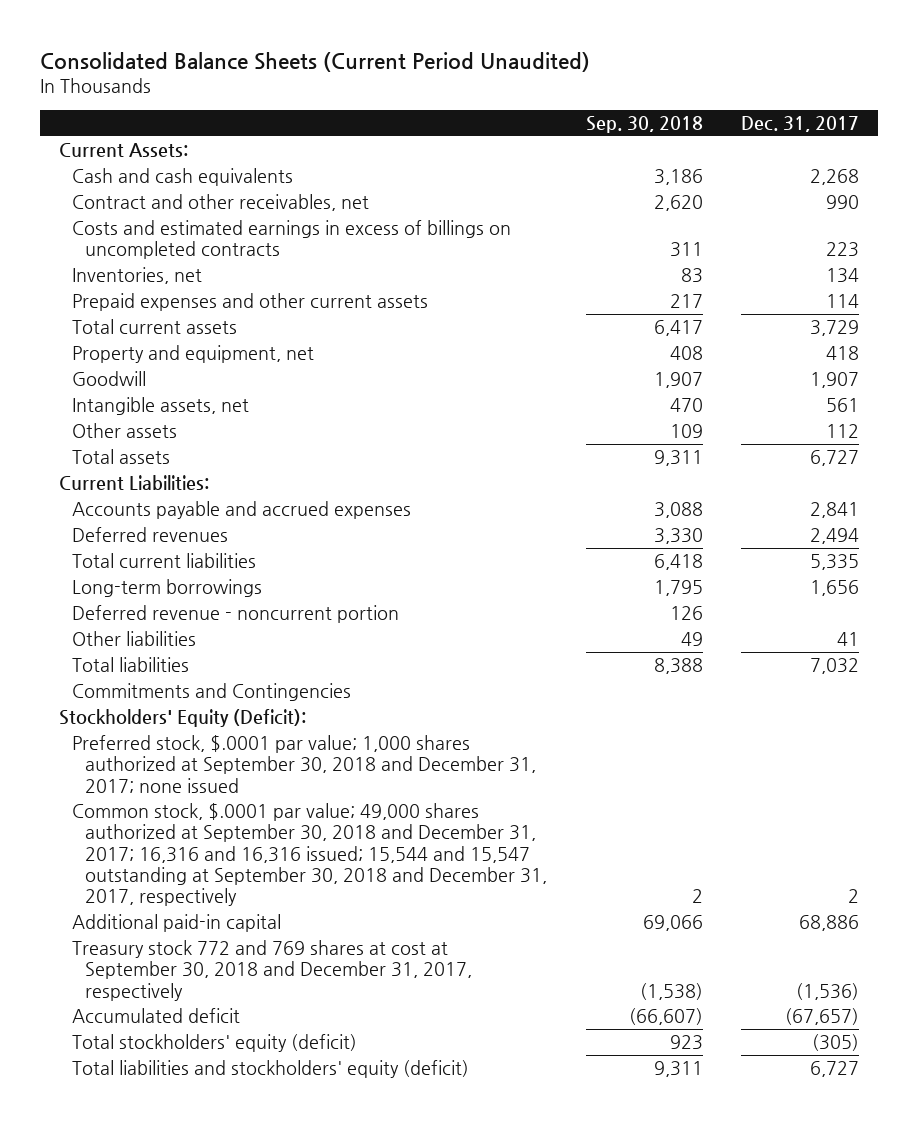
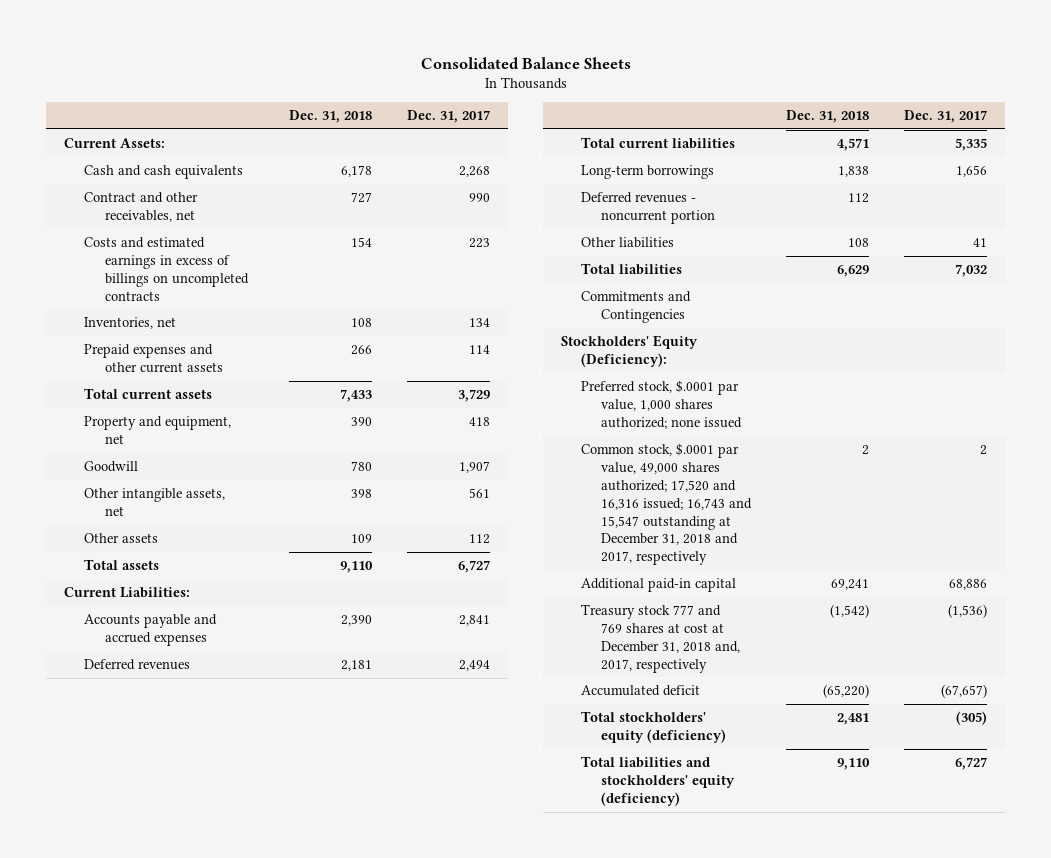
- Consolidated Balance Sheets (Current Period Unaudited)
+ Consolidated Balance Sheets
- | Sep. 30, 2018 | Dec. 31, 2017
+ | Dec. 31, 2018 | Dec. 31, 2017
- Intangible assets, net | 470 | 561
+ Other intangible assets, net | 398 | 561
- Deferred revenue - noncurrent portion | 126 |
+ Deferred revenues - noncurrent portion | 112 |
- Stockholders' Equity (Deficit):
- Preferred stock, $.0001 par value; 1,000 shares authorized at September 30, 2018 and December 31, 2017; none issued
- Common stock, $.0001 par value; 49,000 shares authorized at September 30, 2018 and December 31, 2017; 16,316 and 16,316 issued; 15,544 and 15,547 outstanding at September 30, 2018 and December 31, 2017, respectively | 2 | 2
+ Stockholders' Equity (Deficiency):
+ Preferred stock, $.0001 par value, 1,000 shares authorized; none issued
+ Common stock, $.0001 par value, 49,000 shares authorized; 17,520 and 16,316 issued; 16,743 and 15,547 outstanding at December 31, 2018 and 2017, respectively | 2 | 2
- Treasury stock 772 and 769 shares at cost at September 30, 2018 and December 31, 2017, respectively | (1,538) | (1,536)
+ Treasury stock 777 and 769 shares at cost at December 31, 2018 and, 2017, respectively | (1,542) | (1,536)
- Total stockholders' equity (deficit) | 923 | (305)
- Total liabilities and stockholders' equity (deficit) | 9,311 | 6,727
+ Total stockholders' equity (deficiency) | 2,481 | (305)
+ Total liabilities and stockholders' equity (deficiency) | 9,110 | 6,727

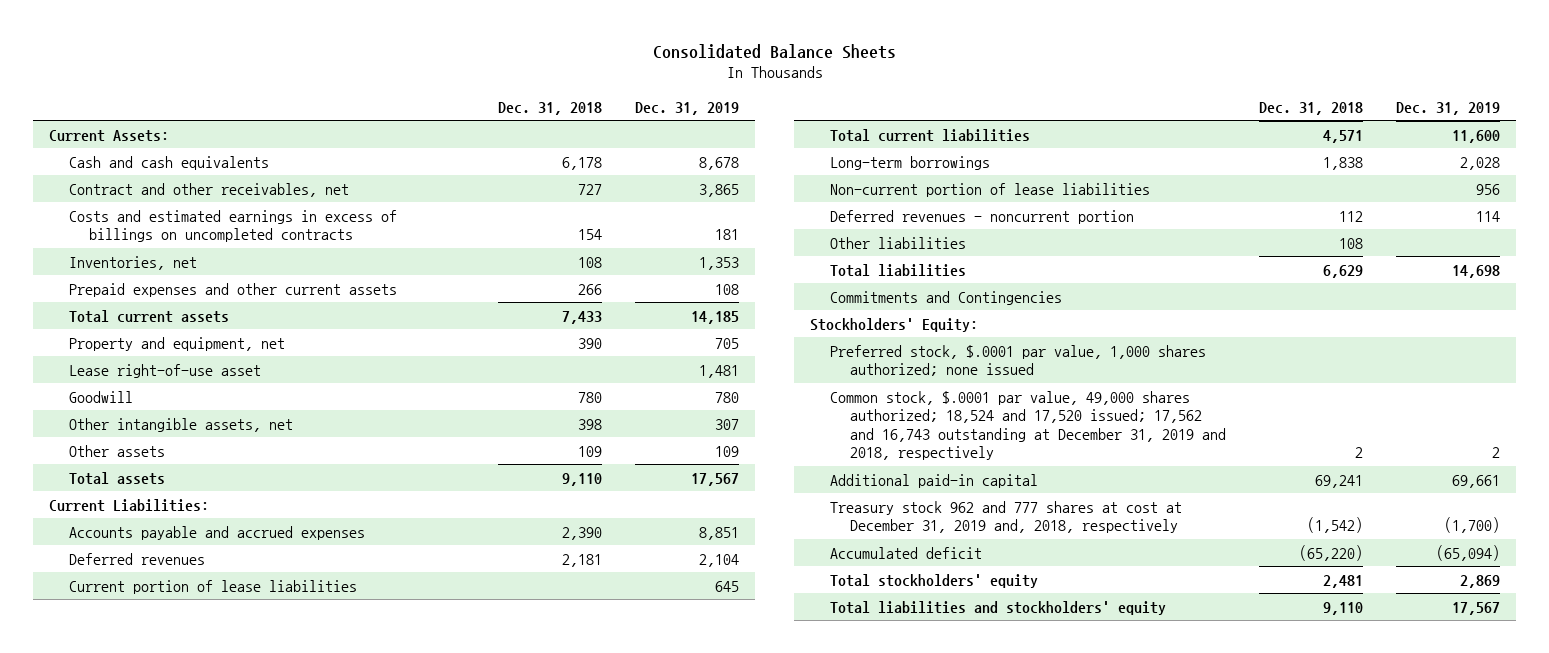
- | Dec. 31, 2018 | Dec. 31, 2017
+ | Dec. 31, 2018 | Dec. 31, 2019
+ Lease right-of-use asset | | 1,481
+ Current portion of lease liabilities | | 645
+ Non-current portion of lease liabilities | | 956
- Stockholders' Equity (Deficiency):
+ Stockholders' Equity:
- Common stock, $.0001 par value, 49,000 shares authorized; 17,520 and 16,316 issued; 16,743 and 15,547 outstanding at December 31, 2018 and 2017, respectively | 2 | 2
+ Common stock, $.0001 par value, 49,000 shares authorized; 18,524 and 17,520 issued; 17,562 and 16,743 outstanding at December 31, 2019 and 2018, respectively | 2 | 2
- Treasury stock 777 and 769 shares at cost at December 31, 2018 and, 2017, respectively | (1,542) | (1,536)
+ Treasury stock 962 and 777 shares at cost at December 31, 2019 and, 2018, respectively | (1,542) | (1,700)
- Total stockholders' equity (deficiency) | 2,481 | (305)
- Total liabilities and stockholders' equity (deficiency) | 9,110 | 6,727
+ Total stockholders' equity | 2,481 | 2,869
+ Total liabilities and stockholders' equity | 9,110 | 17,567

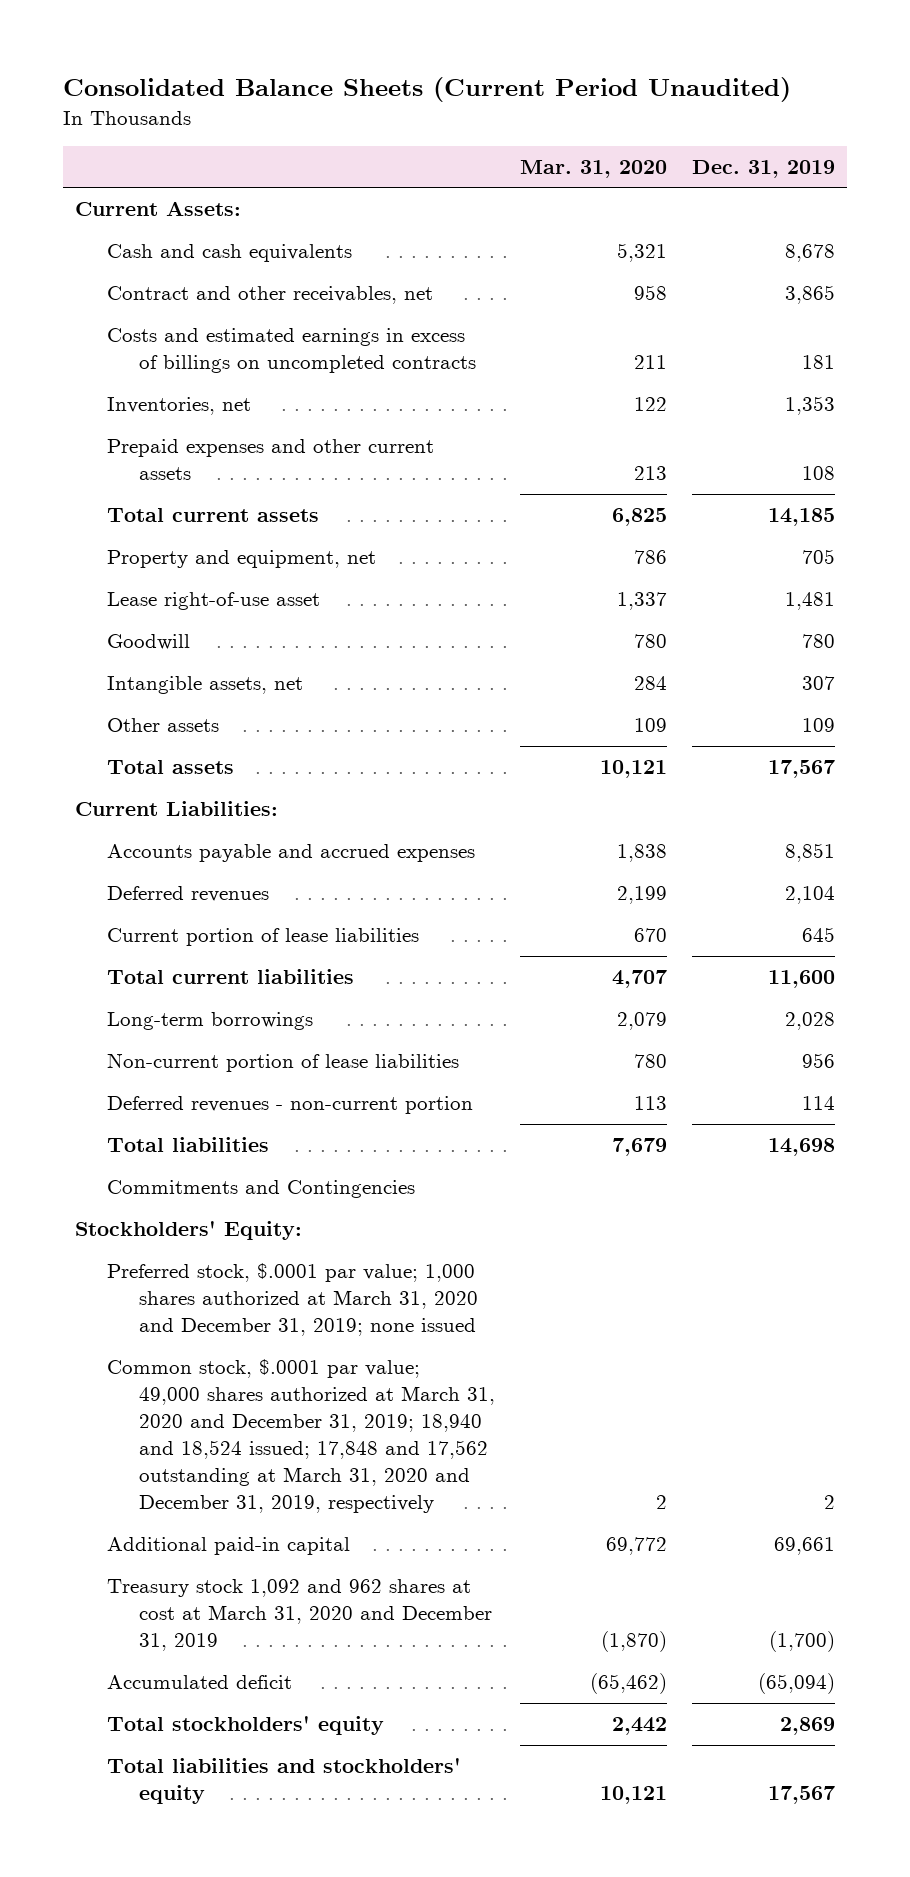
- Consolidated Balance Sheets
+ Consolidated Balance Sheets (Current Period Unaudited)
- | Dec. 31, 2018 | Dec. 31, 2019
+ | Mar. 31, 2020 | Dec. 31, 2019
- Other intangible assets, net | 398 | 307
+ Intangible assets, net | 284 | 307
- Deferred revenues - noncurrent portion | 112 | 114
- Other liabilities | 108 |
+ Deferred revenues - non-current portion | 113 | 114
- Preferred stock, $.0001 par value, 1,000 shares authorized; none issued
- Common stock, $.0001 par value, 49,000 shares authorized; 18,524 and 17,520 issued; 17,562 and 16,743 outstanding at December 31, 2019 and 2018, respectively | 2 | 2
+ Preferred stock, $.0001 par value; 1,000 shares authorized at March 31, 2020 and December 31, 2019; none issued
+ Common stock, $.0001 par value; 49,000 shares authorized at March 31, 2020 and December 31, 2019; 18,940 and 18,524 issued; 17,848 and 17,562 outstanding at March 31, 2020 and December 31, 2019, respectively | 2 | 2
- Treasury stock 962 and 777 shares at cost at December 31, 2019 and, 2018, respectively | (1,542) | (1,700)
+ Treasury stock 1,092 and 962 shares at cost at March 31, 2020 and December 31, 2019 | (1,870) | (1,700)

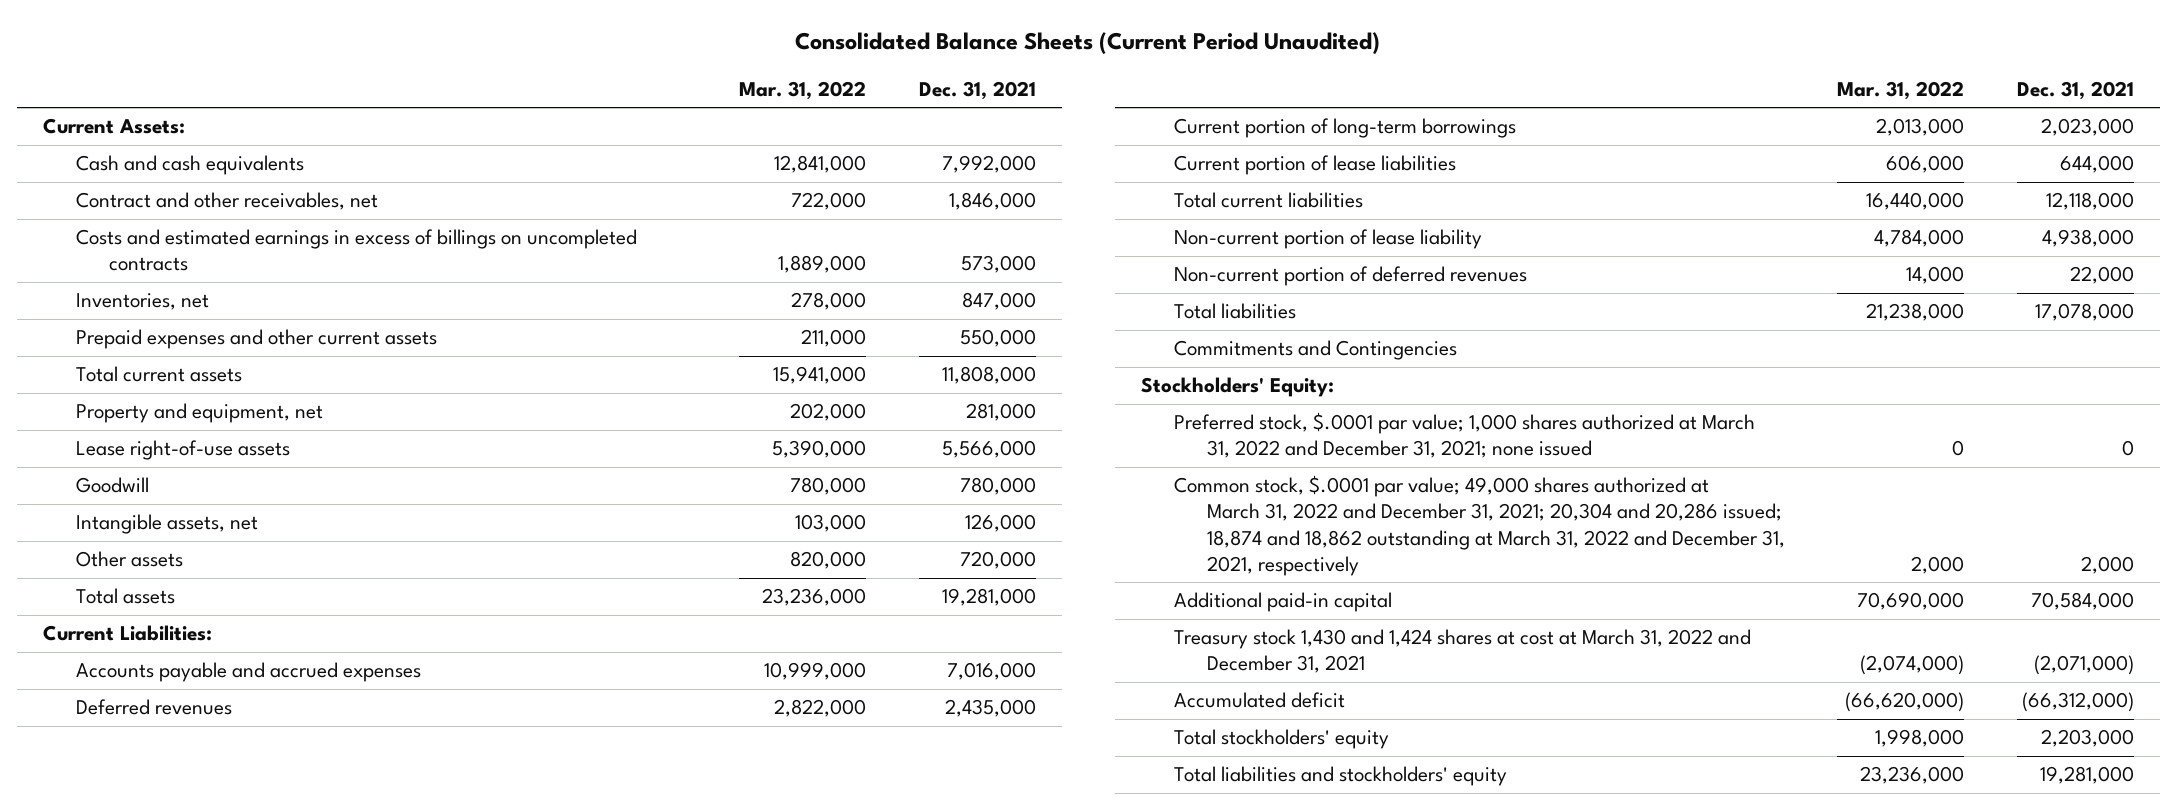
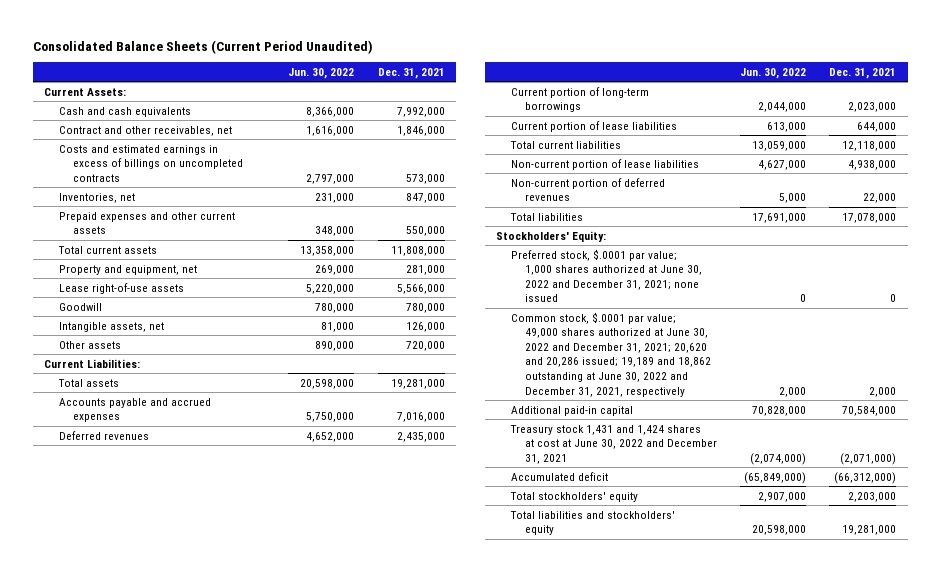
- | Mar. 31, 2022 | Dec. 31, 2021
+ | Jun. 30, 2022 | Dec. 31, 2021
moved down: Total assets | 20,598,000 | 19,281,000
- Non-current portion of lease liability | 4,784,000 | 4,938,000
+ Non-current portion of lease liabilities | 4,627,000 | 4,938,000
- Commitments and Contingencies
- Preferred stock, $.0001 par value; 1,000 shares authorized at March 31, 2022 and December 31, 2021; none issued | 0 | 0
- Common stock, $.0001 par value; 49,000 shares authorized at March 31, 2022 and December 31, 2021; 20,304 and 20,286 issued; 18,874 and 18,862 outstanding at March 31, 2022 and December 31, 2021, respectively | 2,000 | 2,000
+ Preferred stock, $.0001 par value; 1,000 shares authorized at June 30, 2022 and December 31, 2021; none issued | 0 | 0
+ Common stock, $.0001 par value; 49,000 shares authorized at June 30, 2022 and December 31, 2021; 20,620 and 20,286 issued; 19,189 and 18,862 outstanding at June 30, 2022 and December 31, 2021, respectively | 2,000 | 2,000
- Treasury stock 1,430 and 1,424 shares at cost at March 31, 2022 and December 31, 2021 | (2,074,000) | (2,071,000)
+ Treasury stock 1,431 and 1,424 shares at cost at June 30, 2022 and December 31, 2021 | (2,074,000) | (2,071,000)

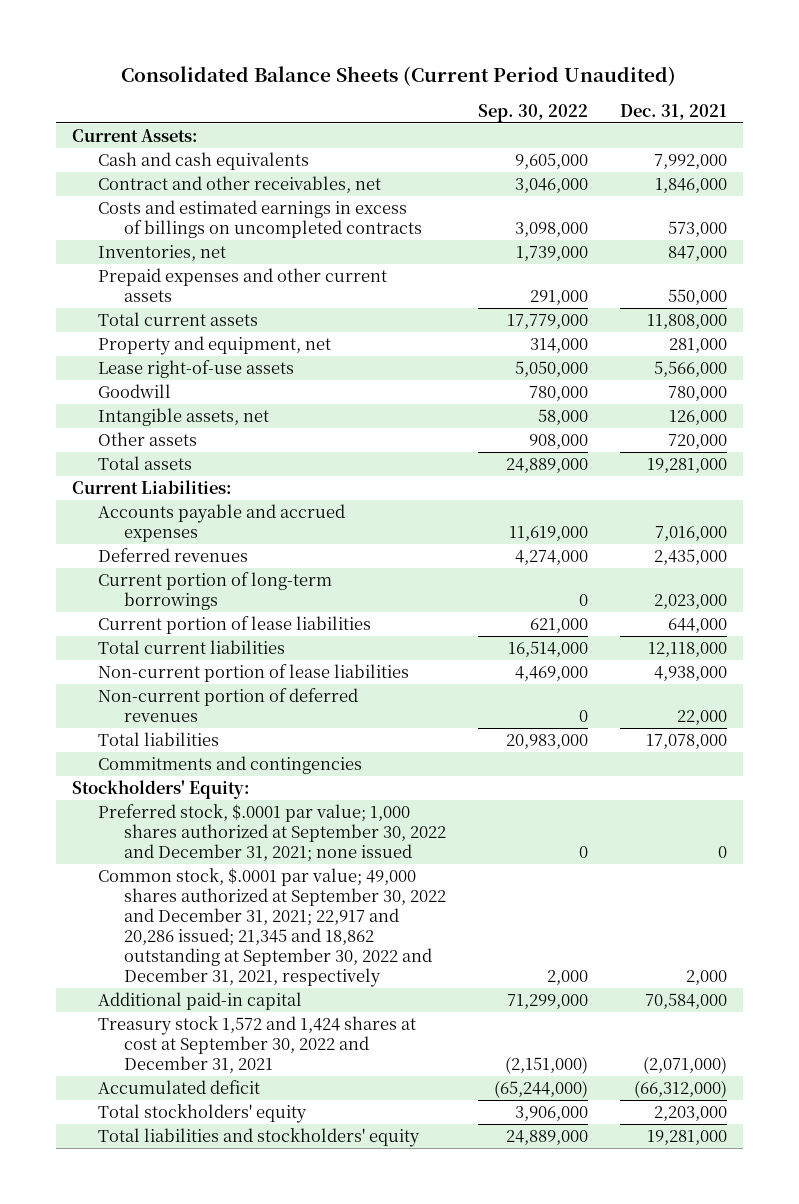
- | Jun. 30, 2022 | Dec. 31, 2021
+ | Sep. 30, 2022 | Dec. 31, 2021
moved down: Current Liabilities:
+ Commitments and contingencies
- Preferred stock, $.0001 par value; 1,000 shares authorized at June 30, 2022 and December 31, 2021; none issued | 0 | 0
- Common stock, $.0001 par value; 49,000 shares authorized at June 30, 2022 and December 31, 2021; 20,620 and 20,286 issued; 19,189 and 18,862 outstanding at June 30, 2022 and December 31, 2021, respectively | 2,000 | 2,000
+ Preferred stock, $.0001 par value; 1,000 shares authorized at September 30, 2022 and December 31, 2021; none issued | 0 | 0
+ Common stock, $.0001 par value; 49,000 shares authorized at September 30, 2022 and December 31, 2021; 22,917 and 20,286 issued; 21,345 and 18,862 outstanding at September 30, 2022 and December 31, 2021, respectively | 2,000 | 2,000
- Treasury stock 1,431 and 1,424 shares at cost at June 30, 2022 and December 31, 2021 | (2,074,000) | (2,071,000)
+ Treasury stock 1,572 and 1,424 shares at cost at September 30, 2022 and December 31, 2021 | (2,151,000) | (2,071,000)

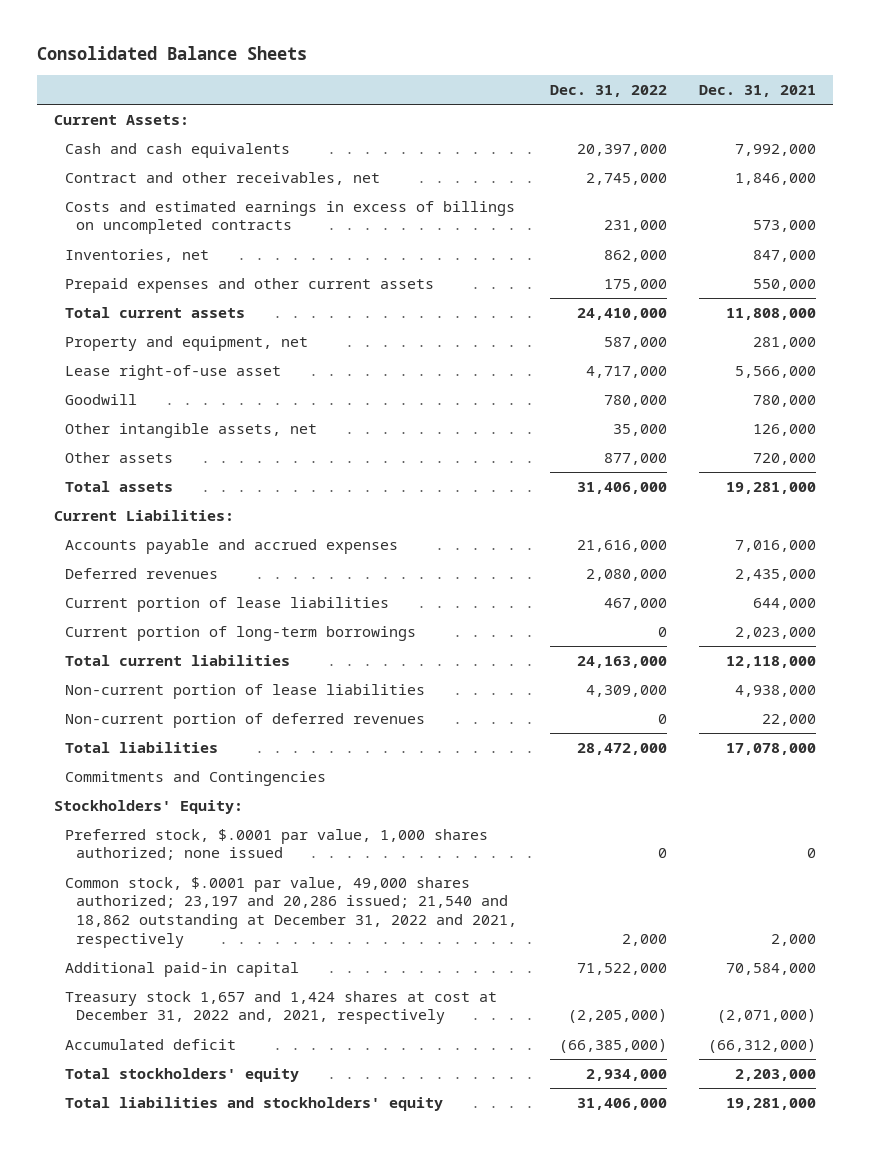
- Consolidated Balance Sheets (Current Period Unaudited)
+ Consolidated Balance Sheets
- | Sep. 30, 2022 | Dec. 31, 2021
+ | Dec. 31, 2022 | Dec. 31, 2021
- Lease right-of-use assets | 5,050,000 | 5,566,000
+ Lease right-of-use asset | 4,717,000 | 5,566,000
- Intangible assets, net | 58,000 | 126,000
+ Other intangible assets, net | 35,000 | 126,000
moved down: Current portion of long-term borrowings | 0 | 2,023,000
- Commitments and contingencies
+ Commitments and Contingencies
- Preferred stock, $.0001 par value; 1,000 shares authorized at September 30, 2022 and December 31, 2021; none issued | 0 | 0
- Common stock, $.0001 par value; 49,000 shares authorized at September 30, 2022 and December 31, 2021; 22,917 and 20,286 issued; 21,345 and 18,862 outstanding at September 30, 2022 and December 31, 2021, respectively | 2,000 | 2,000
+ Preferred stock, $.0001 par value, 1,000 shares authorized; none issued | 0 | 0
+ Common stock, $.0001 par value, 49,000 shares authorized; 23,197 and 20,286 issued; 21,540 and 18,862 outstanding at December 31, 2022 and 2021, respectively | 2,000 | 2,000
- Treasury stock 1,572 and 1,424 shares at cost at September 30, 2022 and December 31, 2021 | (2,151,000) | (2,071,000)
+ Treasury stock 1,657 and 1,424 shares at cost at December 31, 2022 and, 2021, respectively | (2,205,000) | (2,071,000)

